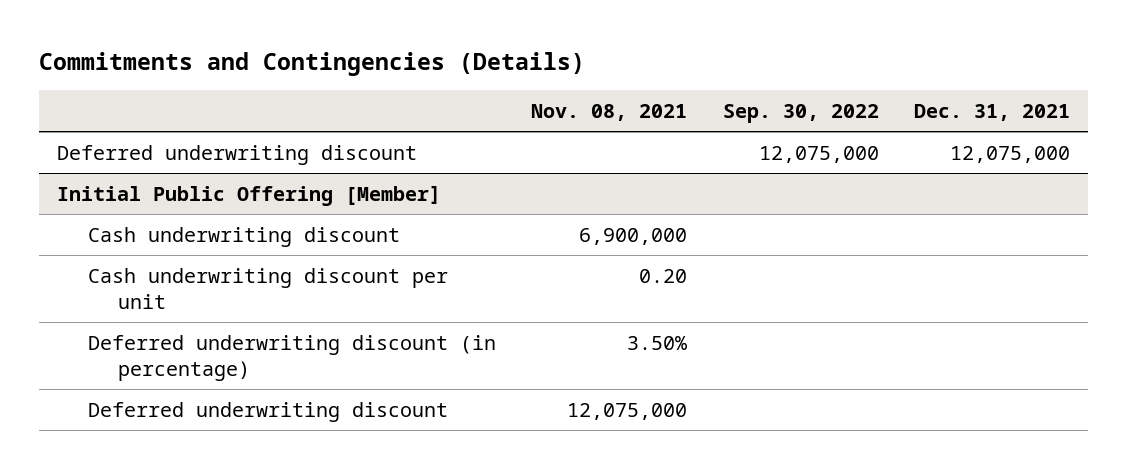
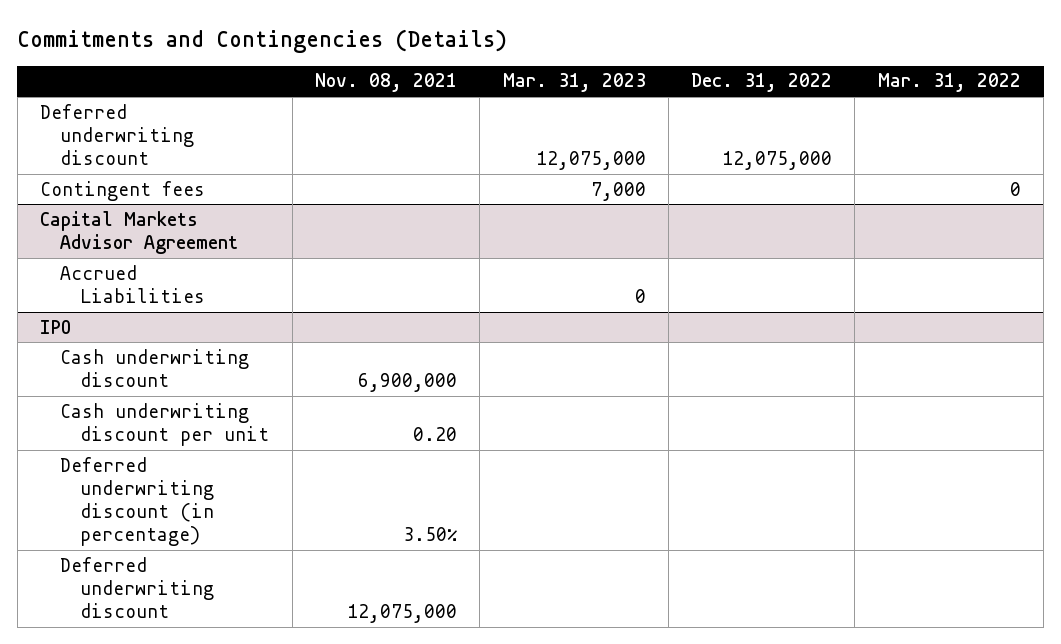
- | Nov. 08, 2021 | Sep. 30, 2022 | Dec. 31, 2021
+ | Nov. 08, 2021 | Mar. 31, 2023 | Dec. 31, 2022 | Mar. 31, 2022
- Initial Public Offering [Member]
+ Contingent fees | | 7,000 | | 0
+ Capital Markets Advisor Agreement
+ Accrued Liabilities | | 0 | |
+ IPO

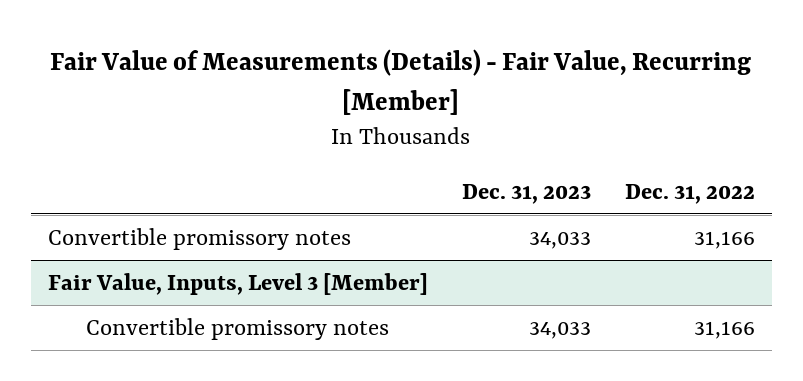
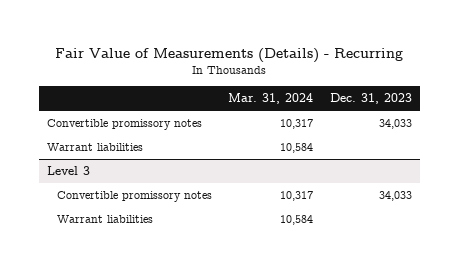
- Fair Value of Measurements (Details) - Fair Value, Recurring [Member]
+ Fair Value of Measurements (Details) - Recurring
- | Dec. 31, 2023 | Dec. 31, 2022
+ | Mar. 31, 2024 | Dec. 31, 2023
- Fair Value, Inputs, Level 3 [Member]
+ Warrant liabilities | 10,584 |
+ Level 3
+ Warrant liabilities | 10,584 |

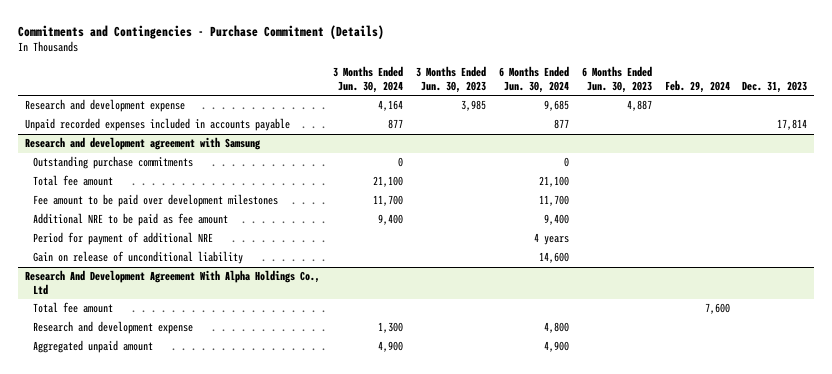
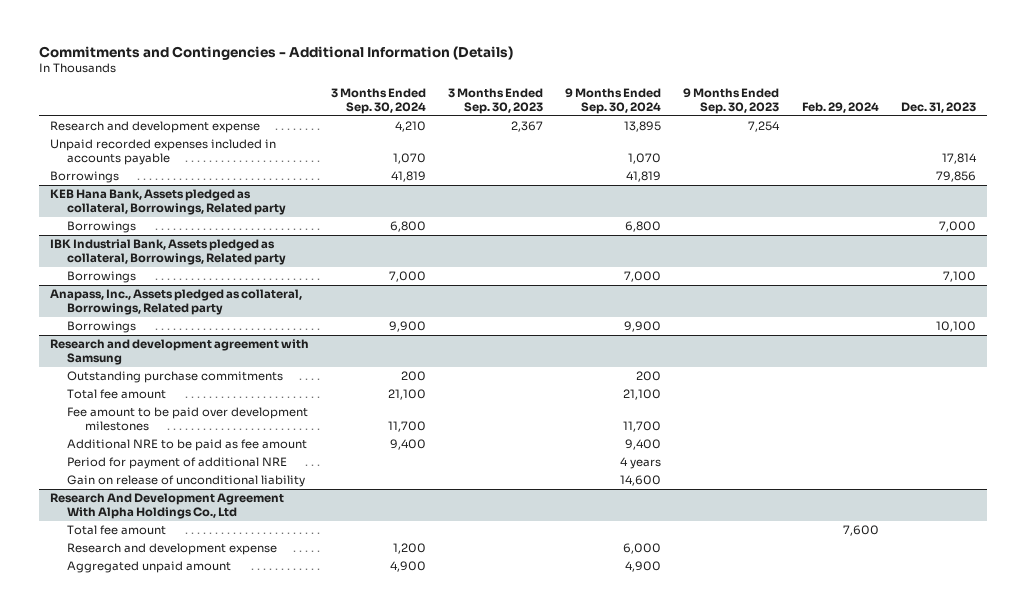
- Commitments and Contingencies - Purchase Commitment (Details)
+ Commitments and Contingencies - Additional Information (Details)
- | 3 Months Ended Jun. 30, 2024 | 3 Months Ended Jun. 30, 2023 | 6 Months Ended Jun. 30, 2024 | 6 Months Ended Jun. 30, 2023 | Feb. 29, 2024 | Dec. 31, 2023
+ | 3 Months Ended Sep. 30, 2024 | 3 Months Ended Sep. 30, 2023 | 9 Months Ended Sep. 30, 2024 | 9 Months Ended Sep. 30, 2023 | Feb. 29, 2024 | Dec. 31, 2023
+ Borrowings | 41,819 | | 41,819 | | | 79,856
+ KEB Hana Bank, Assets pledged as collateral, Borrowings, Related party
+ Borrowings | 6,800 | | 6,800 | | | 7,000
+ IBK Industrial Bank, Assets pledged as collateral, Borrowings, Related party
+ Borrowings | 7,000 | | 7,000 | | | 7,100
+ Anapass, Inc., Assets pledged as collateral, Borrowings, Related party
+ Borrowings | 9,900 | | 9,900 | | | 10,100

